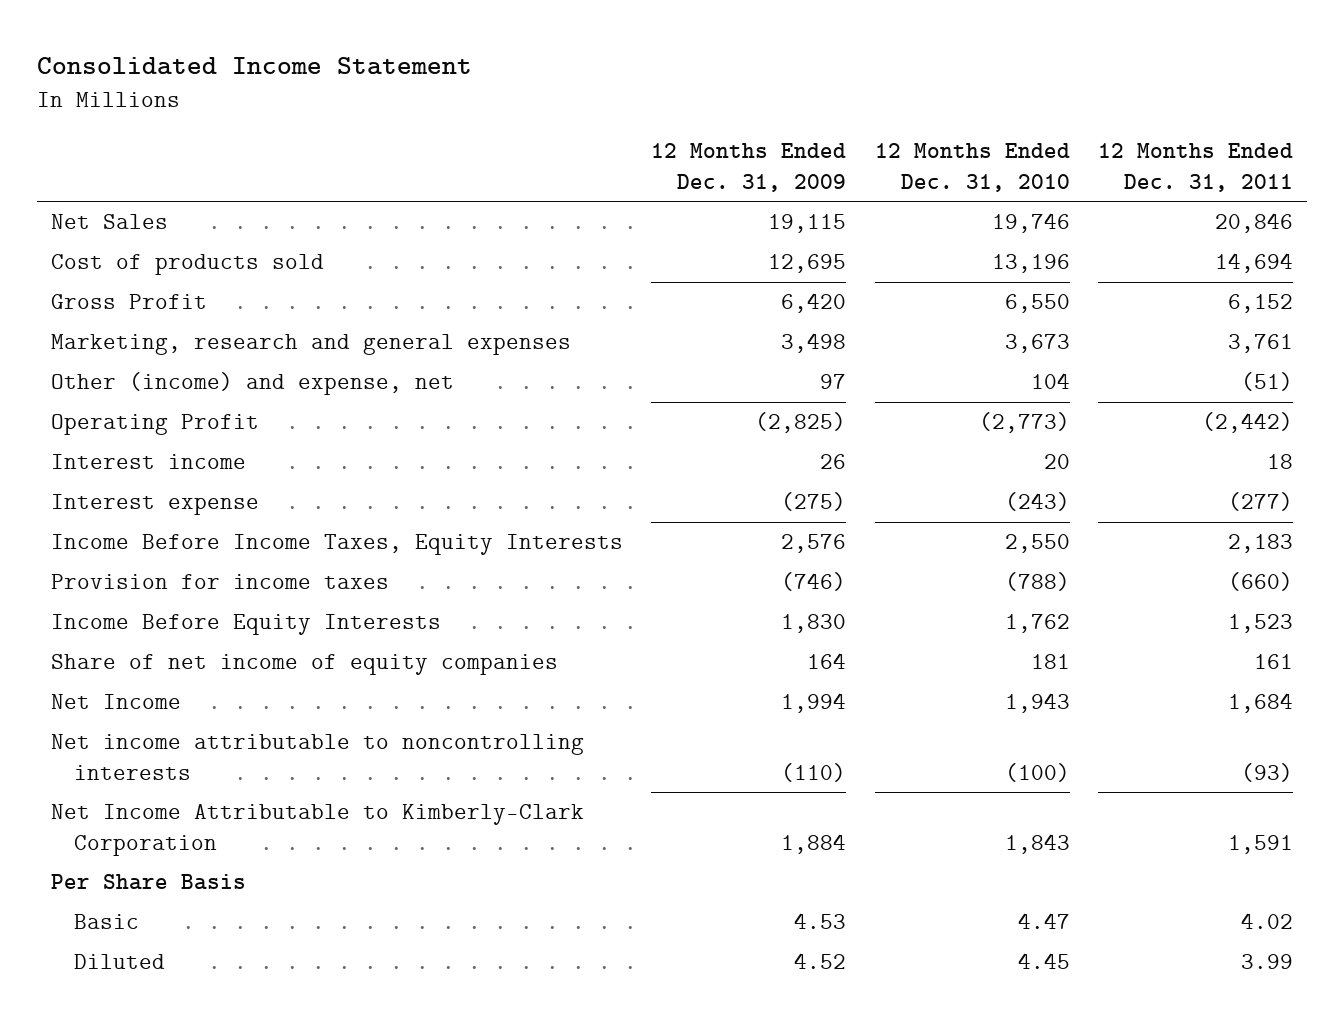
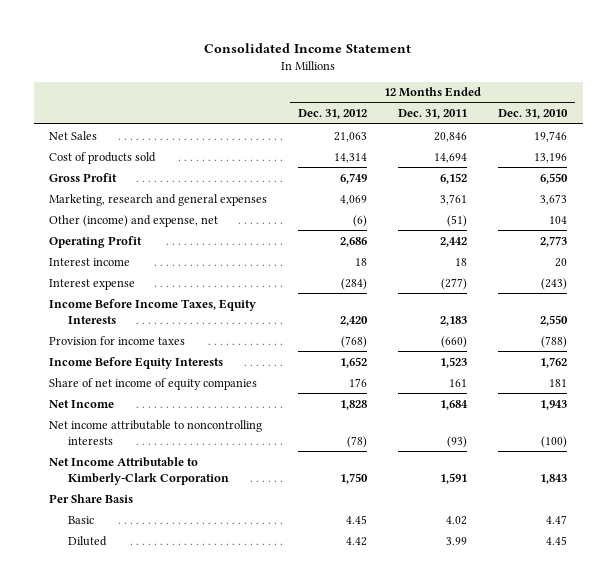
- | 12 Months Ended Dec. 31, 2009 | 12 Months Ended Dec. 31, 2010 | 12 Months Ended Dec. 31, 2011
+ | 12 Months Ended Dec. 31, 2012 | 12 Months Ended Dec. 31, 2011 | 12 Months Ended Dec. 31, 2010
- Operating Profit | (2,825) | (2,773) | (2,442)
+ Operating Profit | 2,686 | 2,442 | 2,773

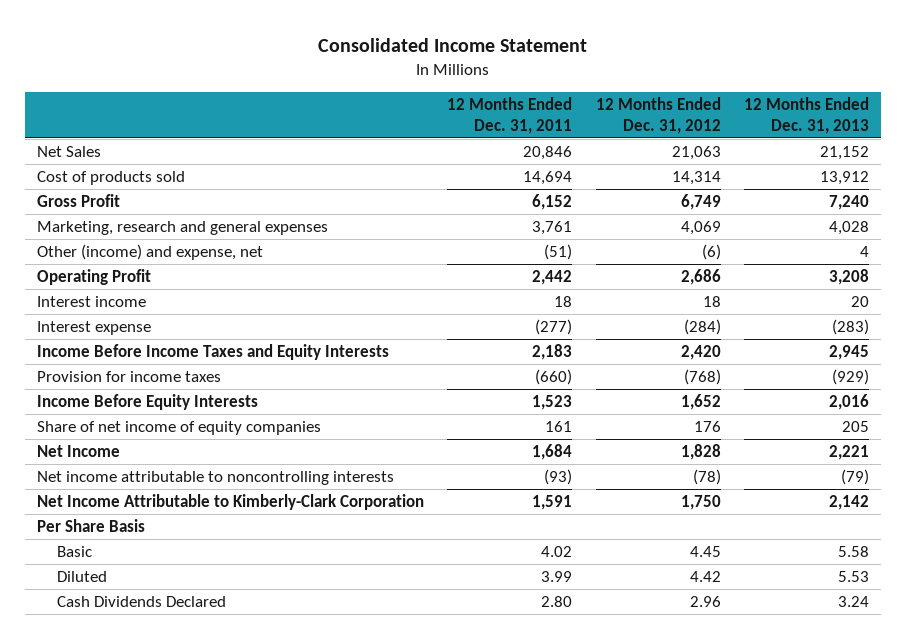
- | 12 Months Ended Dec. 31, 2012 | 12 Months Ended Dec. 31, 2011 | 12 Months Ended Dec. 31, 2010
+ | 12 Months Ended Dec. 31, 2011 | 12 Months Ended Dec. 31, 2012 | 12 Months Ended Dec. 31, 2013
- Income Before Income Taxes, Equity Interests | 2,420 | 2,183 | 2,550
+ Income Before Income Taxes and Equity Interests | 2,183 | 2,420 | 2,945
+ Cash Dividends Declared | 2.80 | 2.96 | 3.24

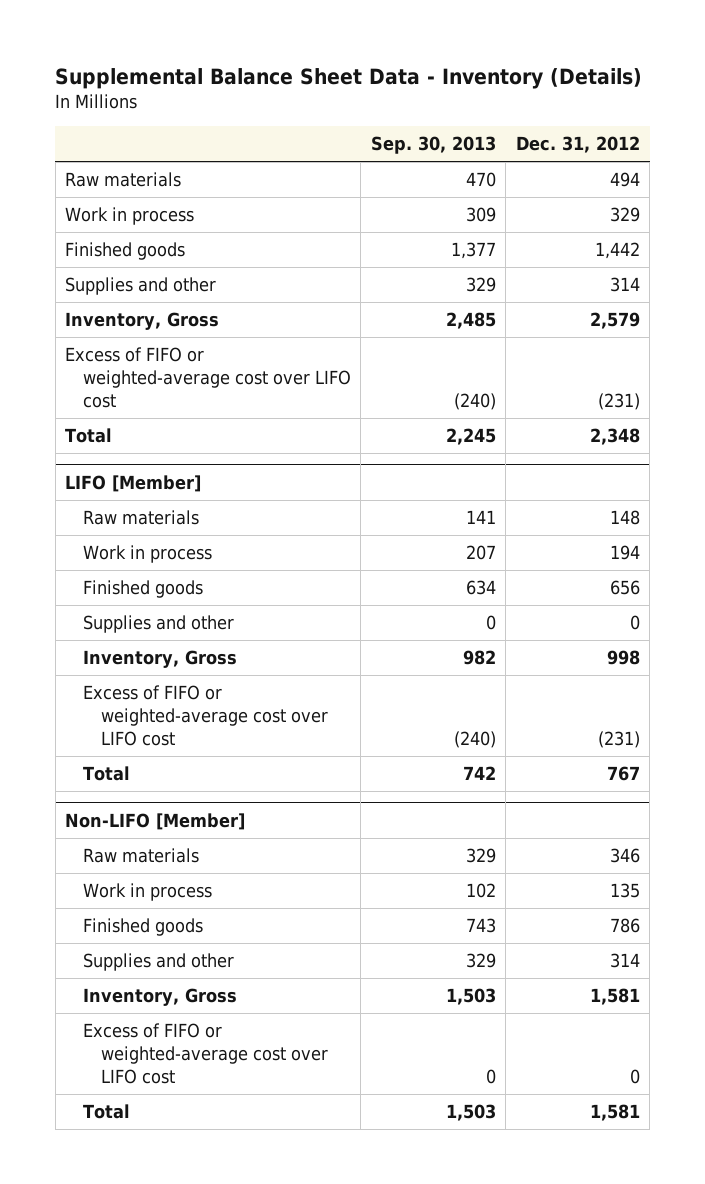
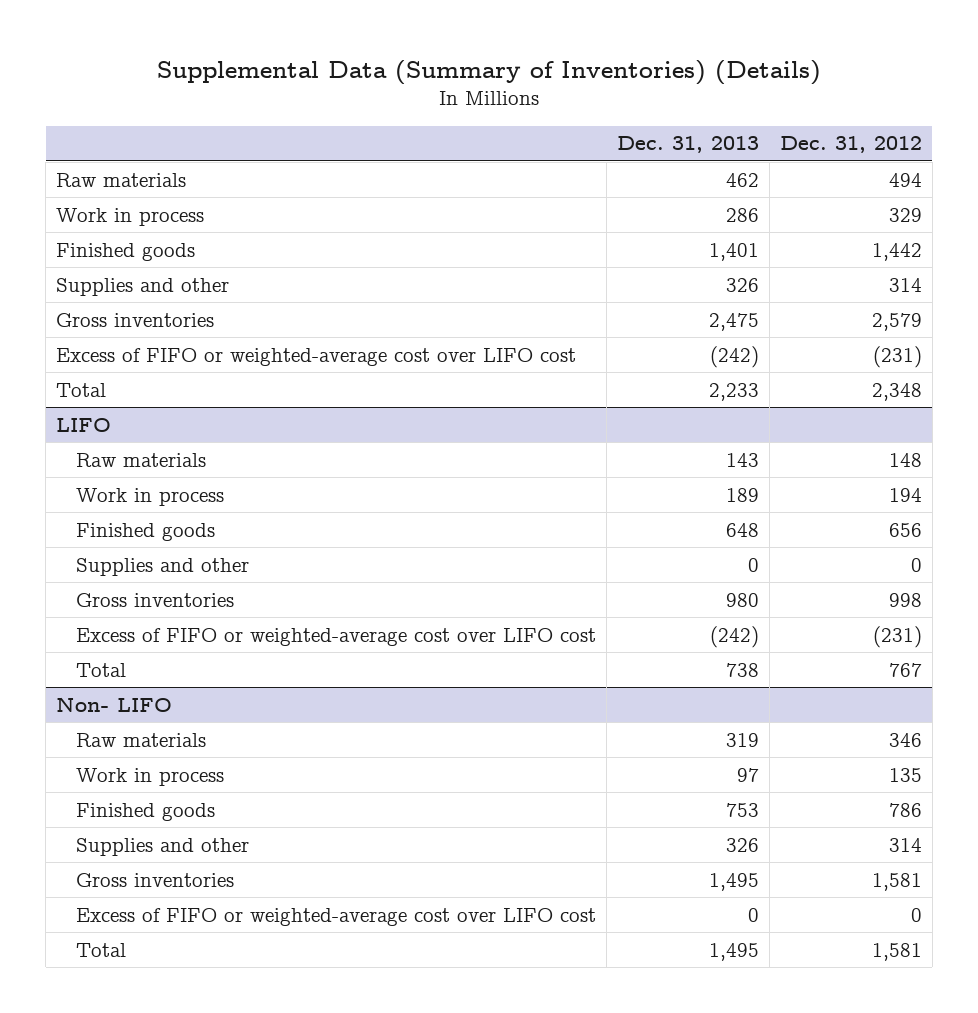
- Supplemental Balance Sheet Data - Inventory (Details)
+ Supplemental Data (Summary of Inventories) (Details)
- | Sep. 30, 2013 | Dec. 31, 2012
+ | Dec. 31, 2013 | Dec. 31, 2012
- Inventory, Gross | 2,485 | 2,579
+ Gross inventories | 2,475 | 2,579
- LIFO [Member]
+ LIFO
- Inventory, Gross | 982 | 998
+ Gross inventories | 980 | 998
- Non-LIFO [Member]
+ Non- LIFO
- Inventory, Gross | 1,503 | 1,581
+ Gross inventories | 1,495 | 1,581

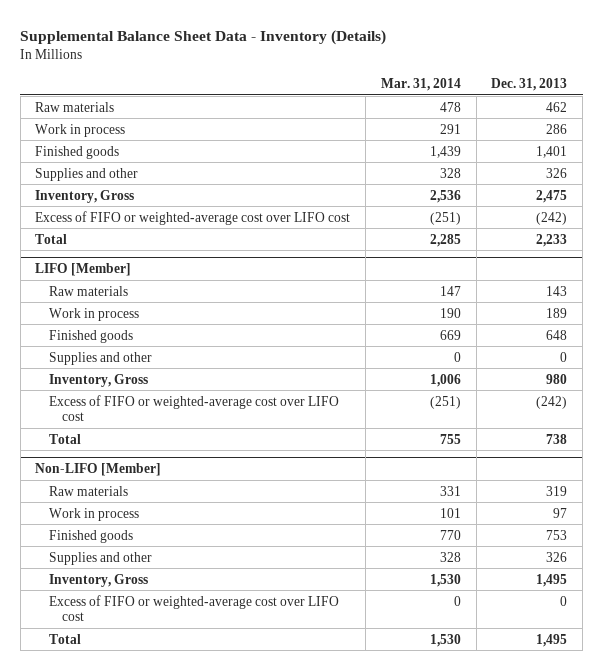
- Supplemental Data (Summary of Inventories) (Details)
+ Supplemental Balance Sheet Data - Inventory (Details)
- | Dec. 31, 2013 | Dec. 31, 2012
+ | Mar. 31, 2014 | Dec. 31, 2013
- Gross inventories | 2,475 | 2,579
+ Inventory, Gross | 2,536 | 2,475
- LIFO
+ LIFO [Member]
- Gross inventories | 980 | 998
+ Inventory, Gross | 1,006 | 980
- Non- LIFO
+ Non-LIFO [Member]
- Gross inventories | 1,495 | 1,581
+ Inventory, Gross | 1,530 | 1,495

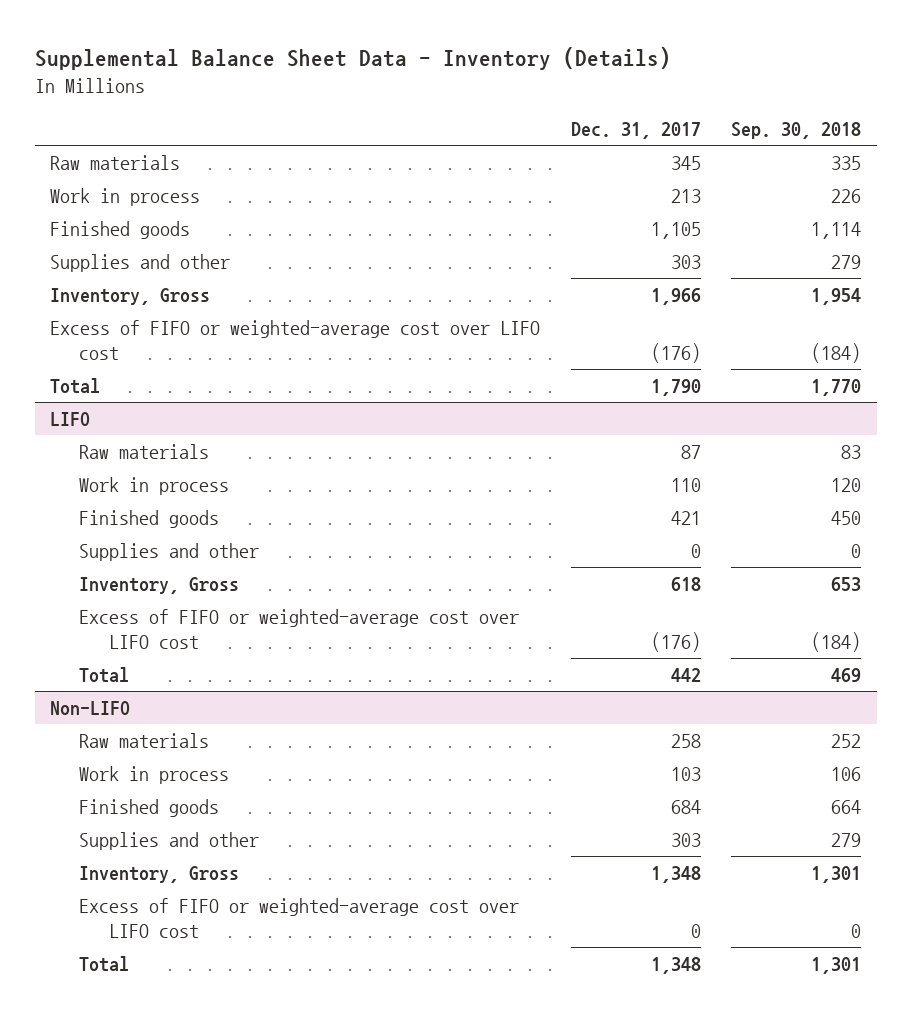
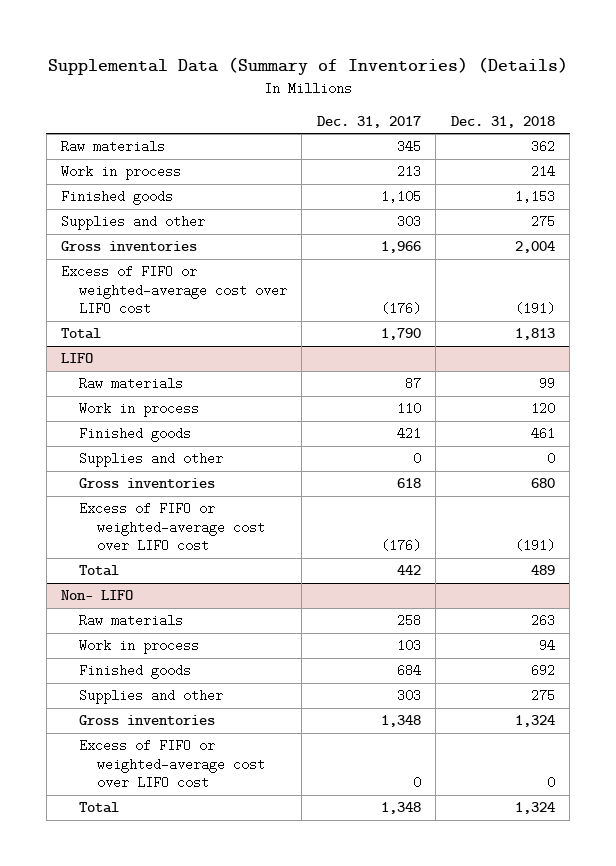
- Supplemental Balance Sheet Data - Inventory (Details)
+ Supplemental Data (Summary of Inventories) (Details)
- | Dec. 31, 2017 | Sep. 30, 2018
+ | Dec. 31, 2017 | Dec. 31, 2018
- Inventory, Gross | 1,966 | 1,954
+ Gross inventories | 1,966 | 2,004
@ LIFO
- Inventory, Gross | 618 | 653
+ Gross inventories | 618 | 680
- Non-LIFO
+ Non- LIFO
- Inventory, Gross | 1,348 | 1,301
+ Gross inventories | 1,348 | 1,324

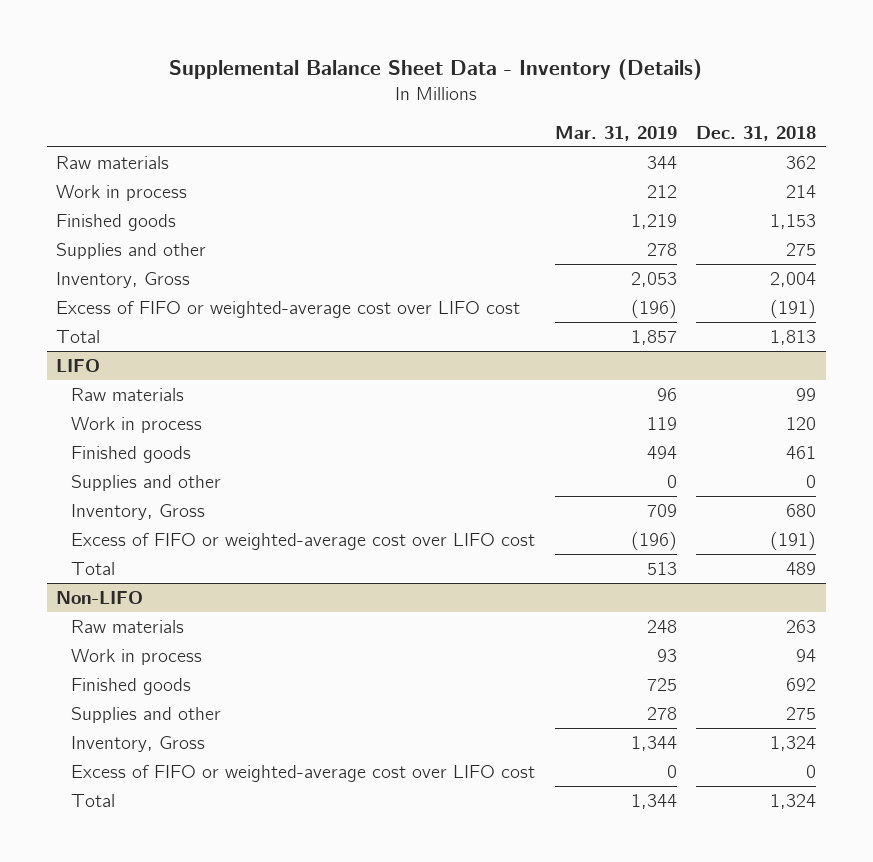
- Supplemental Data (Summary of Inventories) (Details)
+ Supplemental Balance Sheet Data - Inventory (Details)
- | Dec. 31, 2017 | Dec. 31, 2018
+ | Mar. 31, 2019 | Dec. 31, 2018
- Gross inventories | 1,966 | 2,004
+ Inventory, Gross | 2,053 | 2,004
@ LIFO
- Gross inventories | 618 | 680
+ Inventory, Gross | 709 | 680
- Non- LIFO
+ Non-LIFO
- Gross inventories | 1,348 | 1,324
+ Inventory, Gross | 1,344 | 1,324

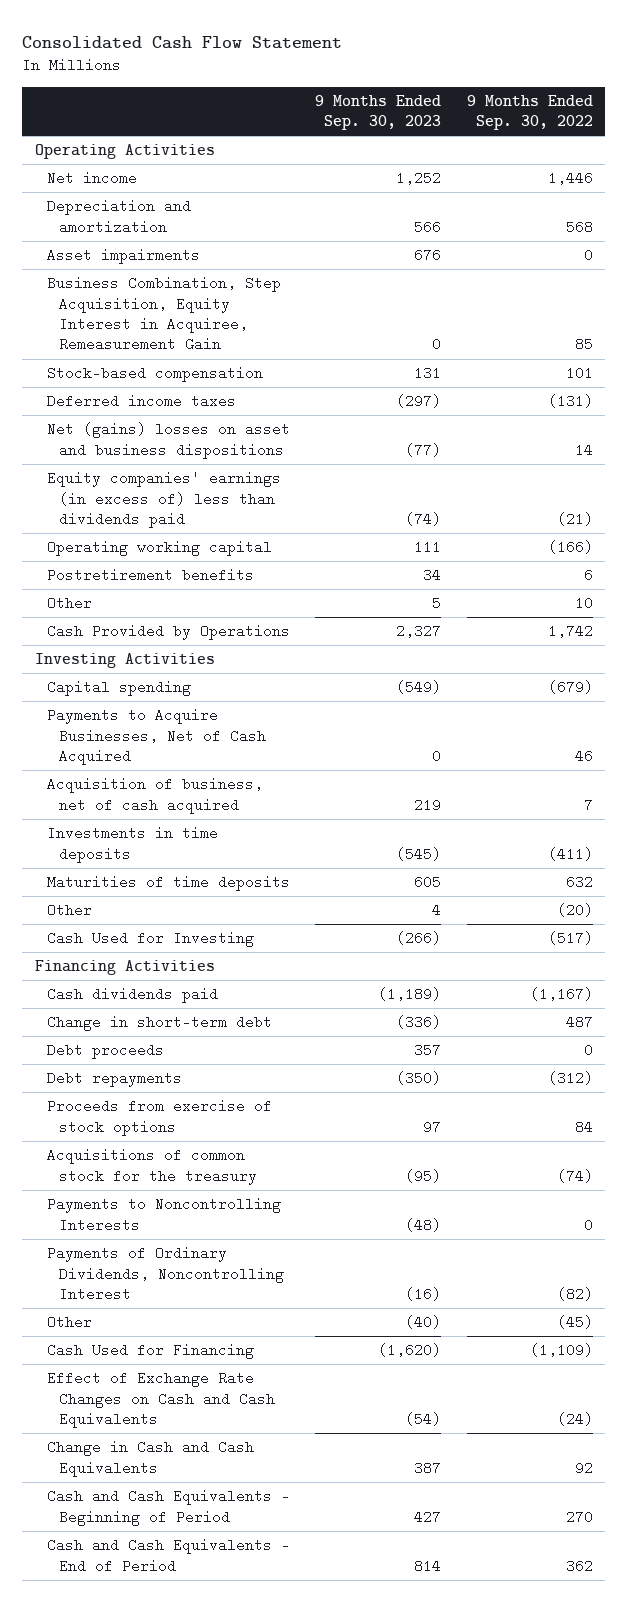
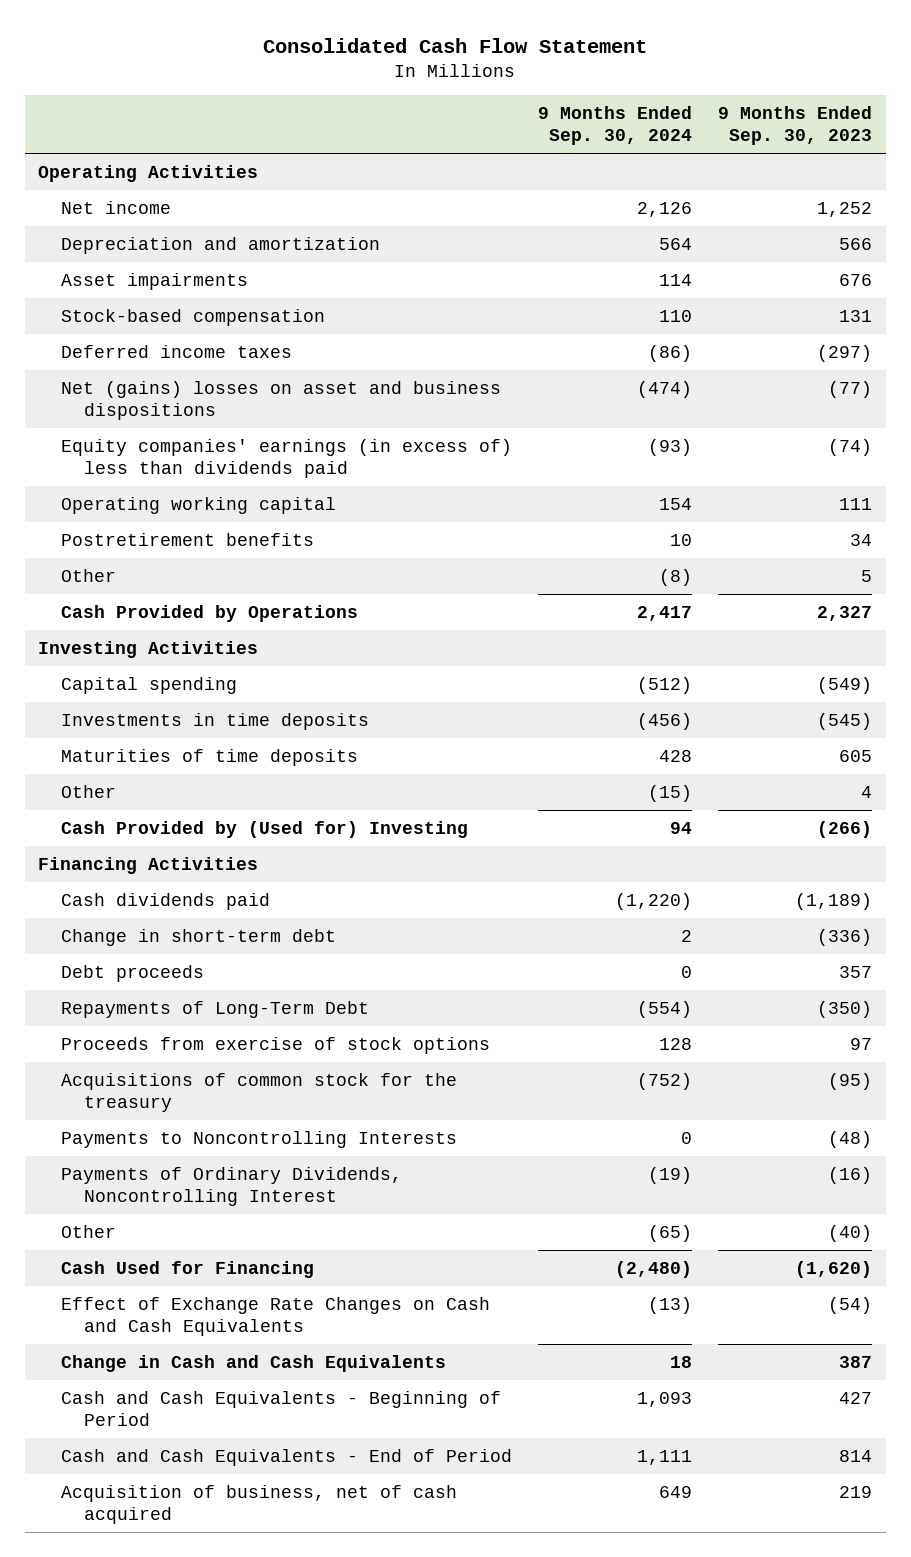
- | 9 Months Ended Sep. 30, 2023 | 9 Months Ended Sep. 30, 2022
+ | 9 Months Ended Sep. 30, 2024 | 9 Months Ended Sep. 30, 2023
- Business Combination, Step Acquisition, Equity Interest in Acquiree, Remeasurement Gain | 0 | 85
- Payments to Acquire Businesses, Net of Cash Acquired | 0 | 46
- Cash Used for Investing | (266) | (517)
+ Cash Provided by (Used for) Investing | 94 | (266)
- Debt repayments | (350) | (312)
+ Repayments of Long-Term Debt | (554) | (350)
moved down: Acquisition of business, net of cash acquired | 649 | 219

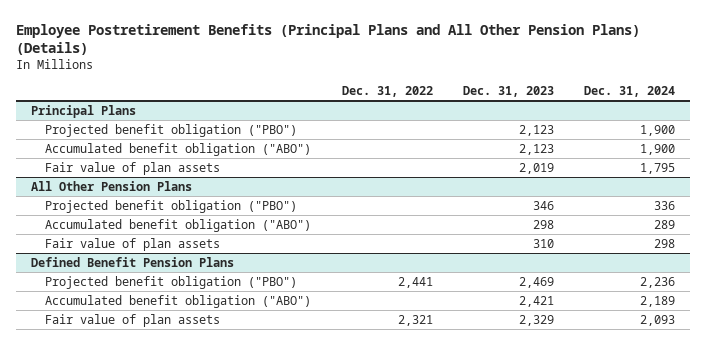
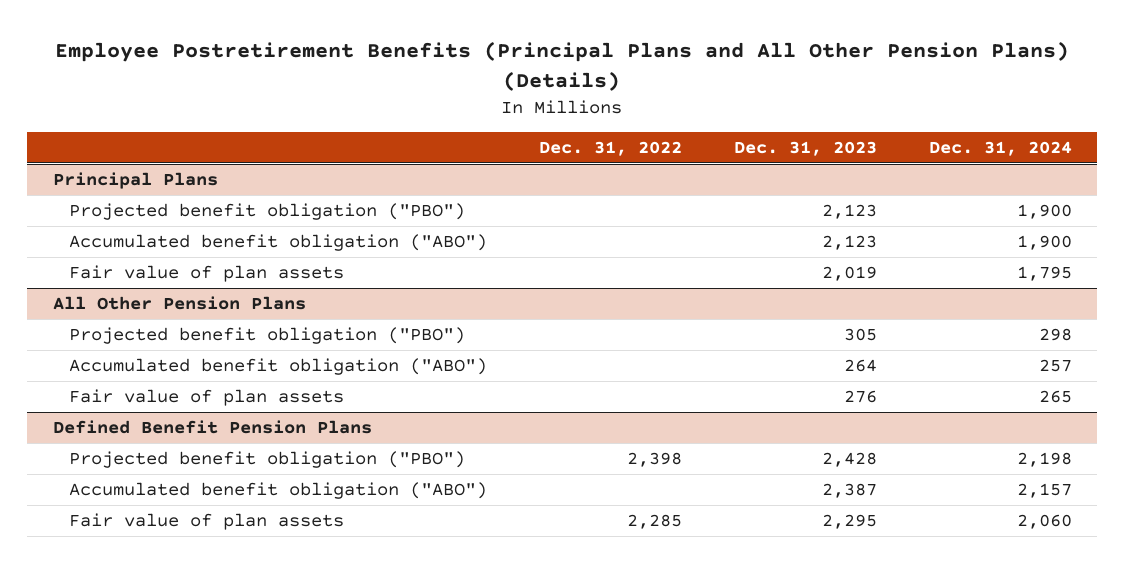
@ All Other Pension Plans
- Projected benefit obligation ("PBO") | | 346 | 336
- Accumulated benefit obligation ("ABO") | | 298 | 289
- Fair value of plan assets | | 310 | 298
+ Projected benefit obligation ("PBO") | | 305 | 298
+ Accumulated benefit obligation ("ABO") | | 264 | 257
+ Fair value of plan assets | | 276 | 265
@ Defined Benefit Pension Plans
- Projected benefit obligation ("PBO") | 2,441 | 2,469 | 2,236
- Accumulated benefit obligation ("ABO") | | 2,421 | 2,189
- Fair value of plan assets | 2,321 | 2,329 | 2,093
+ Projected benefit obligation ("PBO") | 2,398 | 2,428 | 2,198
+ Accumulated benefit obligation ("ABO") | | 2,387 | 2,157
+ Fair value of plan assets | 2,285 | 2,295 | 2,060

